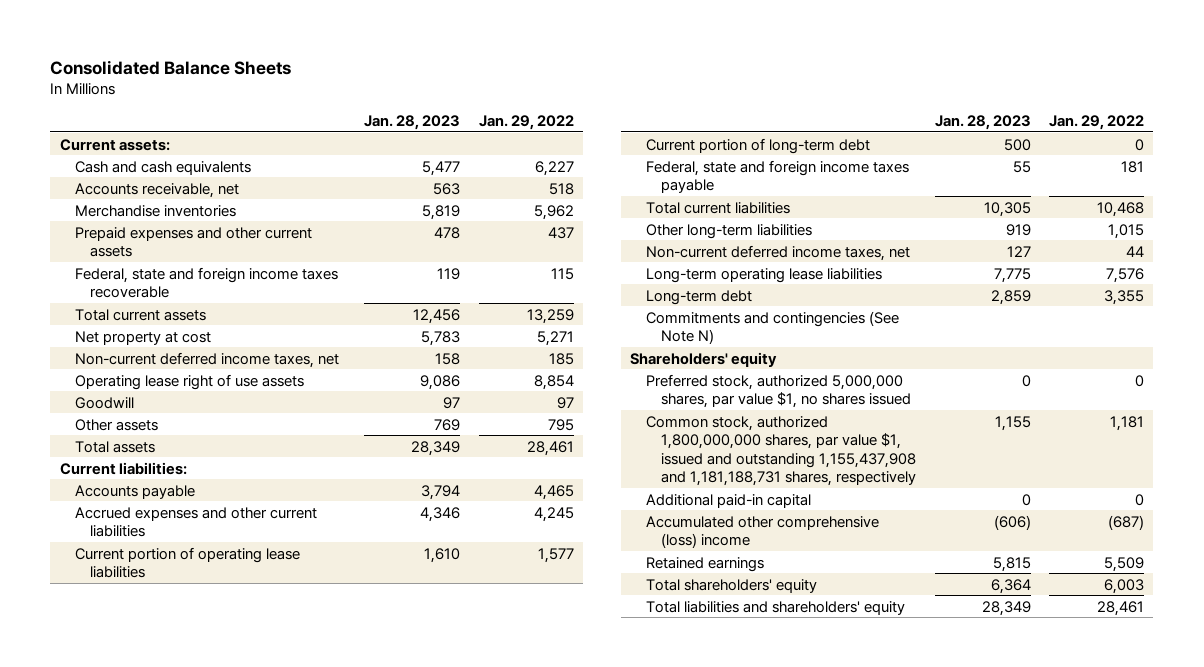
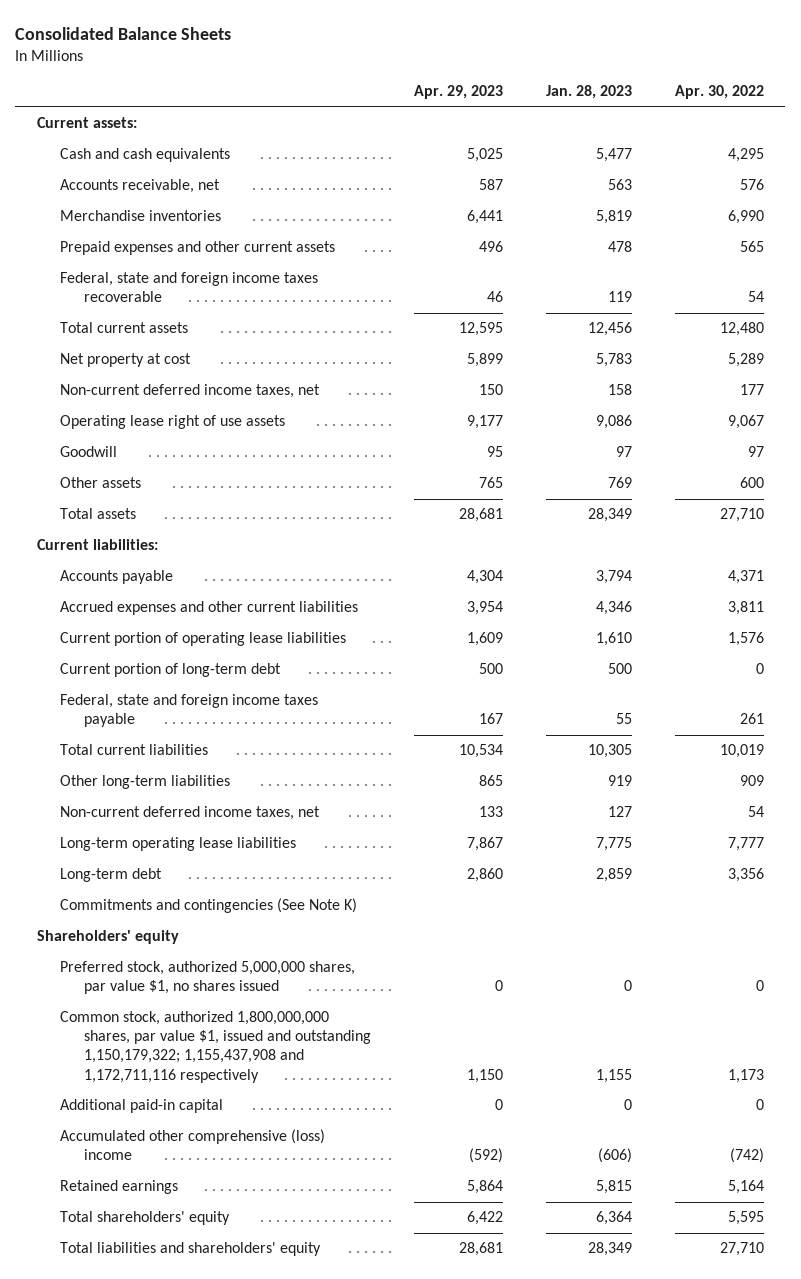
- | Jan. 28, 2023 | Jan. 29, 2022
+ | Apr. 29, 2023 | Jan. 28, 2023 | Apr. 30, 2022
- Commitments and contingencies (See Note N)
+ Commitments and contingencies (See Note K)
- Common stock, authorized 1,800,000,000 shares, par value $1, issued and outstanding 1,155,437,908 and 1,181,188,731 shares, respectively | 1,155 | 1,181
+ Common stock, authorized 1,800,000,000 shares, par value $1, issued and outstanding 1,150,179,322; 1,155,437,908 and 1,172,711,116 respectively | 1,150 | 1,155 | 1,173

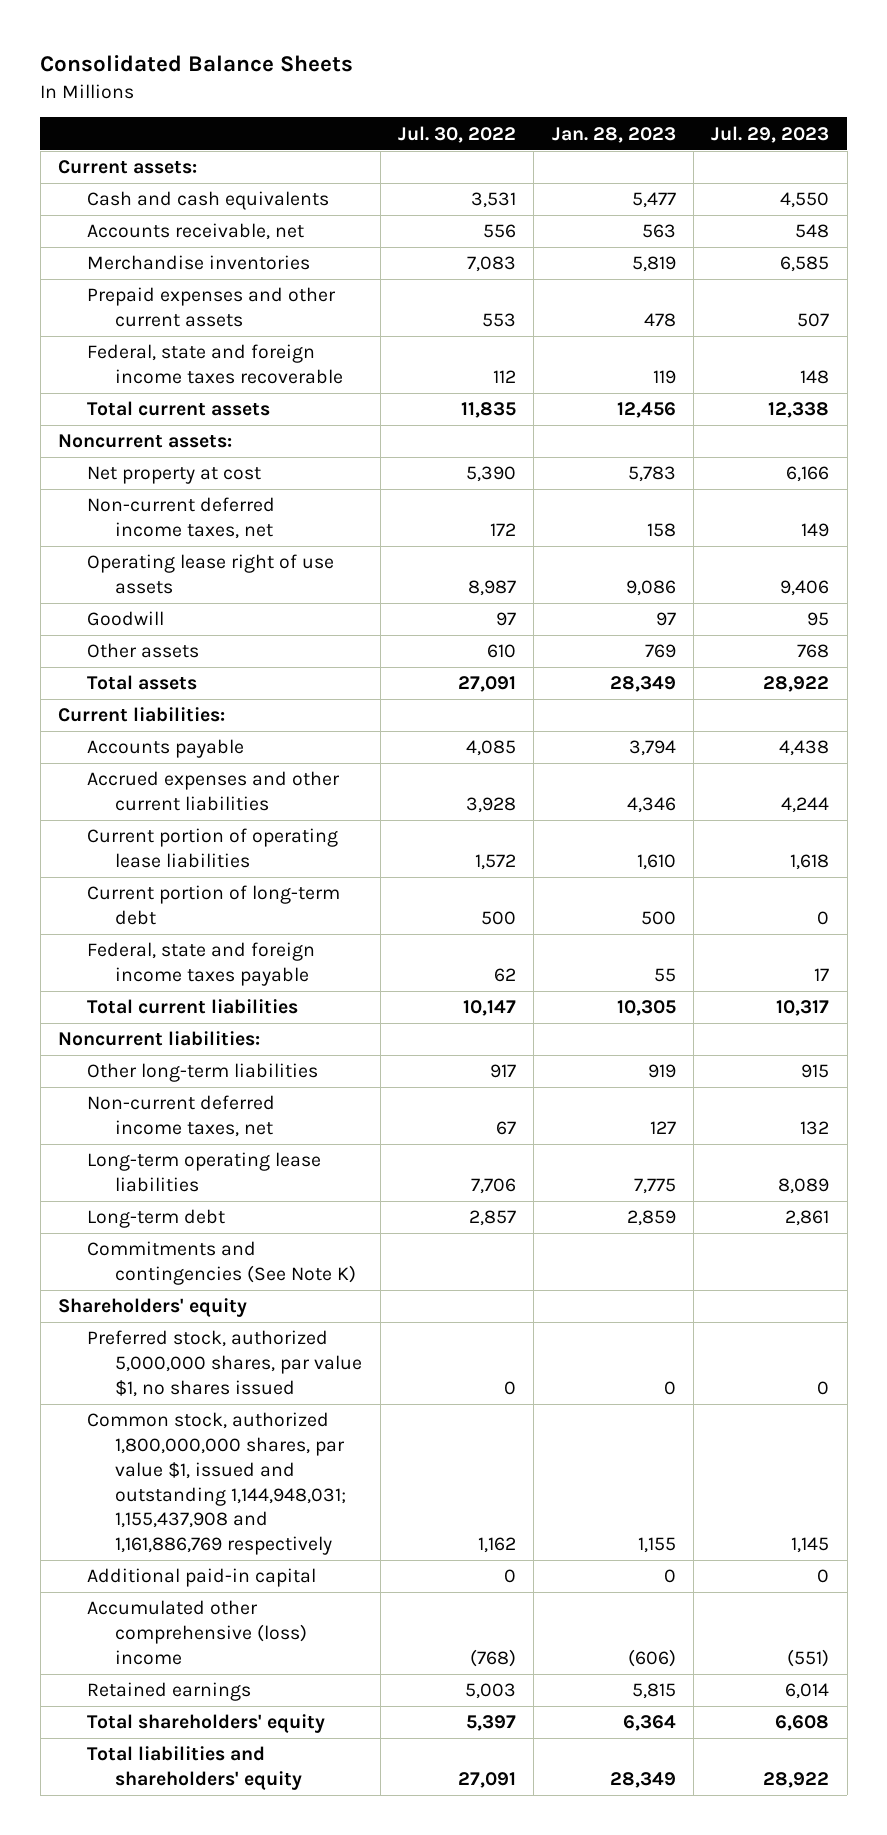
- | Apr. 29, 2023 | Jan. 28, 2023 | Apr. 30, 2022
+ | Jul. 30, 2022 | Jan. 28, 2023 | Jul. 29, 2023
+ Noncurrent assets:
+ Noncurrent liabilities:
- Common stock, authorized 1,800,000,000 shares, par value $1, issued and outstanding 1,150,179,322; 1,155,437,908 and 1,172,711,116 respectively | 1,150 | 1,155 | 1,173
+ Common stock, authorized 1,800,000,000 shares, par value $1, issued and outstanding 1,144,948,031; 1,155,437,908 and 1,161,886,769 respectively | 1,162 | 1,155 | 1,145

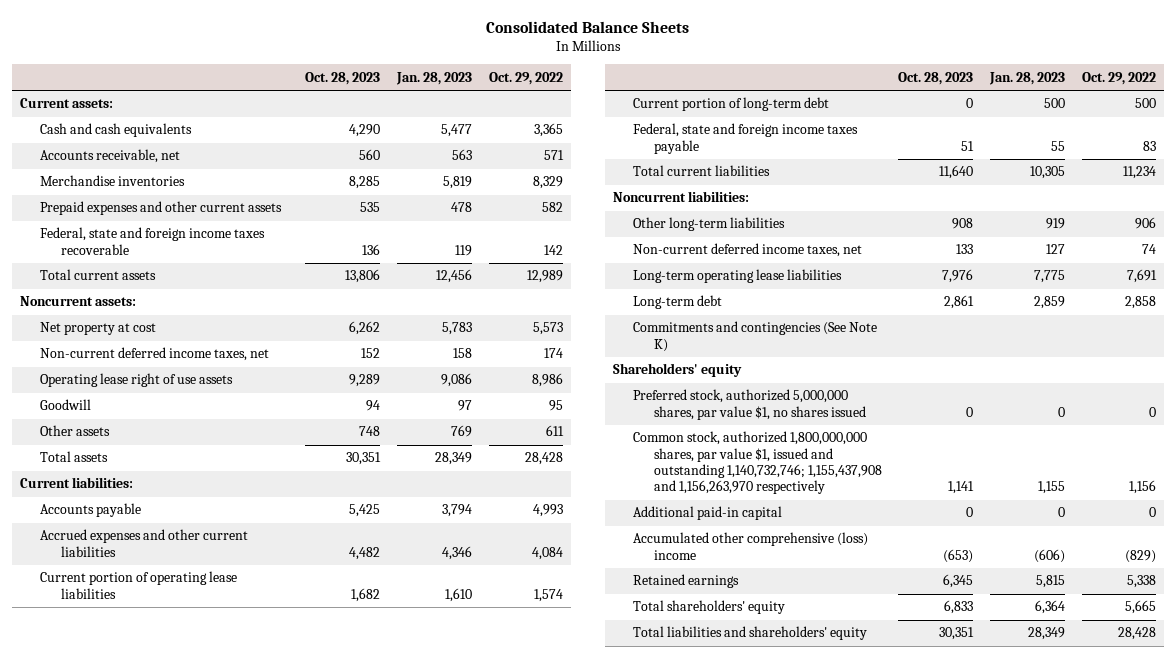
- | Jul. 30, 2022 | Jan. 28, 2023 | Jul. 29, 2023
+ | Oct. 28, 2023 | Jan. 28, 2023 | Oct. 29, 2022
- Common stock, authorized 1,800,000,000 shares, par value $1, issued and outstanding 1,144,948,031; 1,155,437,908 and 1,161,886,769 respectively | 1,162 | 1,155 | 1,145
+ Common stock, authorized 1,800,000,000 shares, par value $1, issued and outstanding 1,140,732,746; 1,155,437,908 and 1,156,263,970 respectively | 1,141 | 1,155 | 1,156

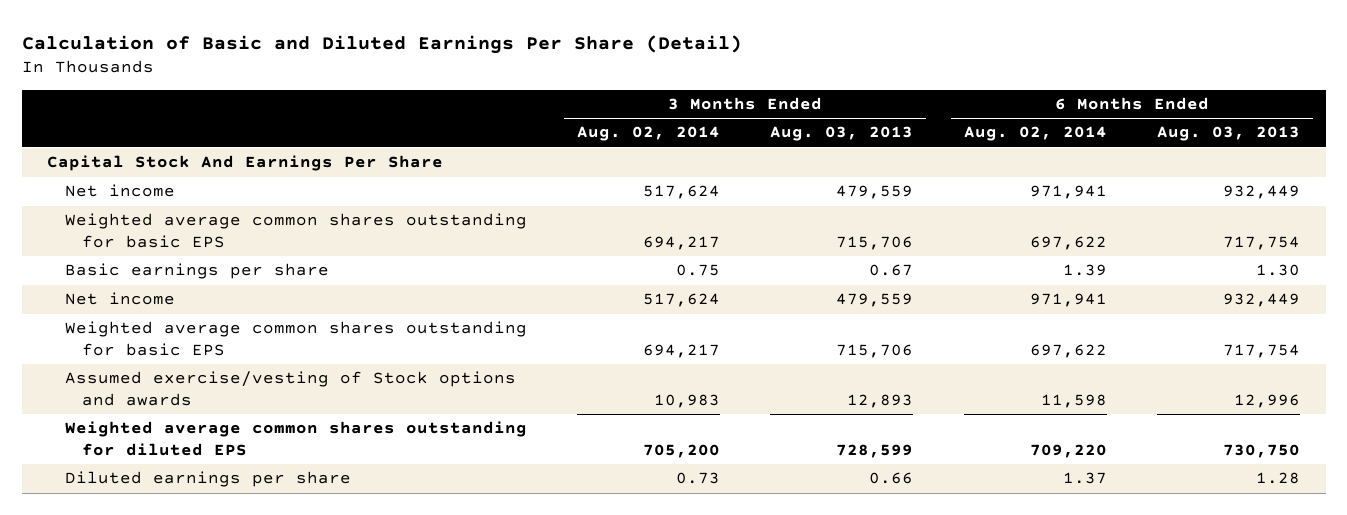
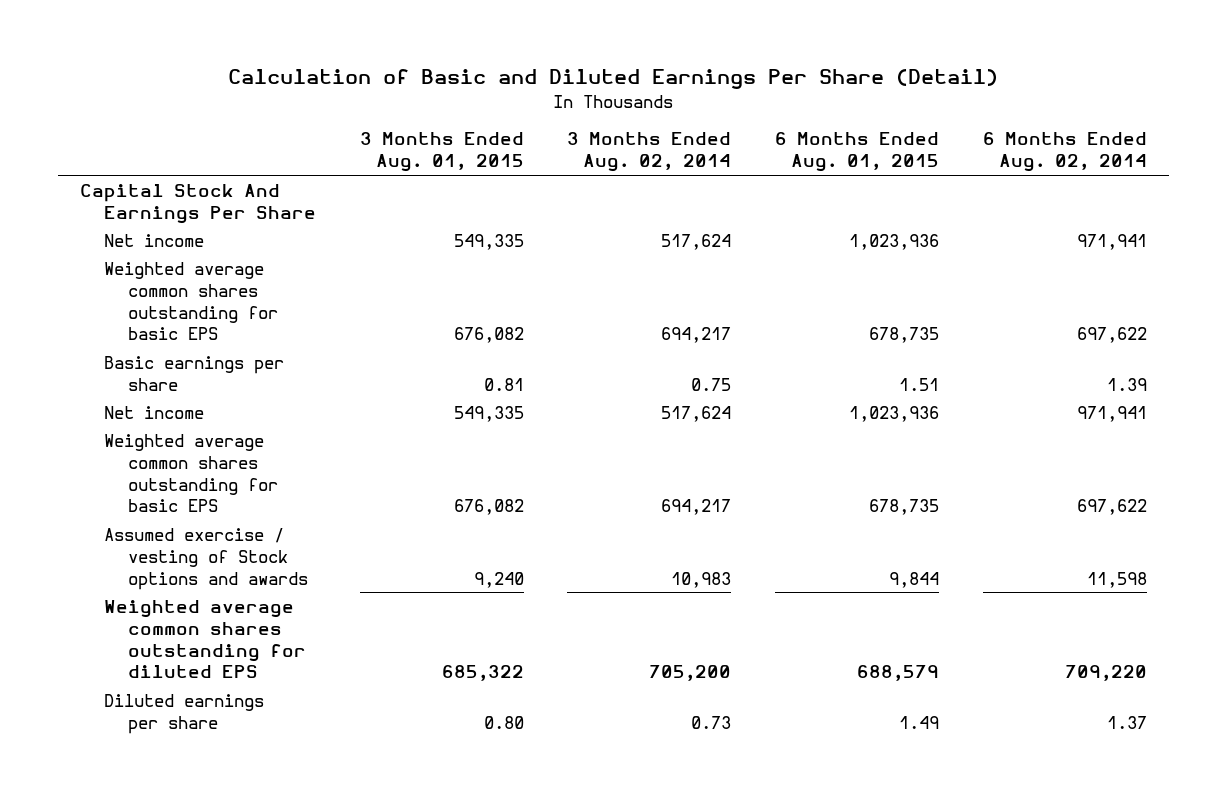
- | 3 Months Ended Aug. 02, 2014 | 3 Months Ended Aug. 03, 2013 | 6 Months Ended Aug. 02, 2014 | 6 Months Ended Aug. 03, 2013
+ | 3 Months Ended Aug. 01, 2015 | 3 Months Ended Aug. 02, 2014 | 6 Months Ended Aug. 01, 2015 | 6 Months Ended Aug. 02, 2014
- Assumed exercise/vesting of Stock options and awards | 10,983 | 12,893 | 11,598 | 12,996
+ Assumed exercise / vesting of Stock options and awards | 9,240 | 10,983 | 9,844 | 11,598

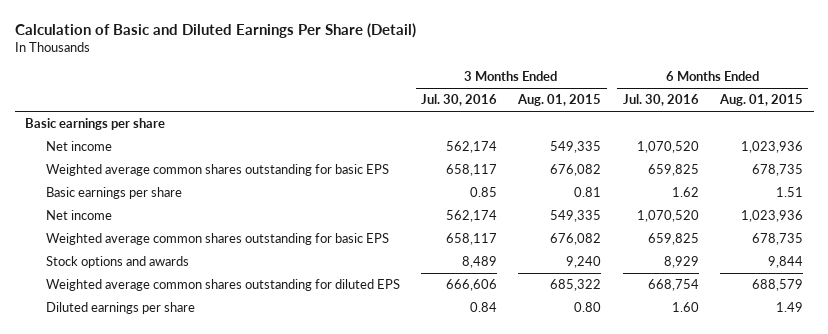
- | 3 Months Ended Aug. 01, 2015 | 3 Months Ended Aug. 02, 2014 | 6 Months Ended Aug. 01, 2015 | 6 Months Ended Aug. 02, 2014
+ | 3 Months Ended Jul. 30, 2016 | 3 Months Ended Aug. 01, 2015 | 6 Months Ended Jul. 30, 2016 | 6 Months Ended Aug. 01, 2015
- Capital Stock And Earnings Per Share
+ Basic earnings per share
- Assumed exercise / vesting of Stock options and awards | 9,240 | 10,983 | 9,844 | 11,598
+ Stock options and awards | 8,489 | 9,240 | 8,929 | 9,844

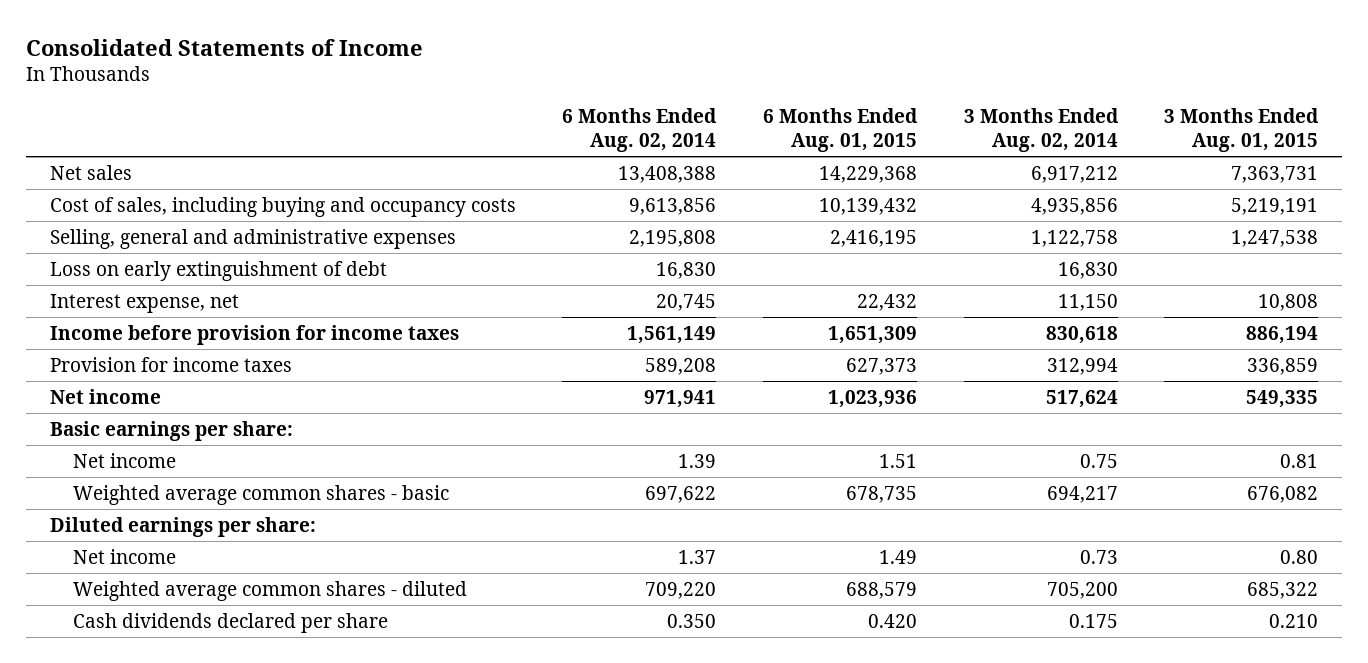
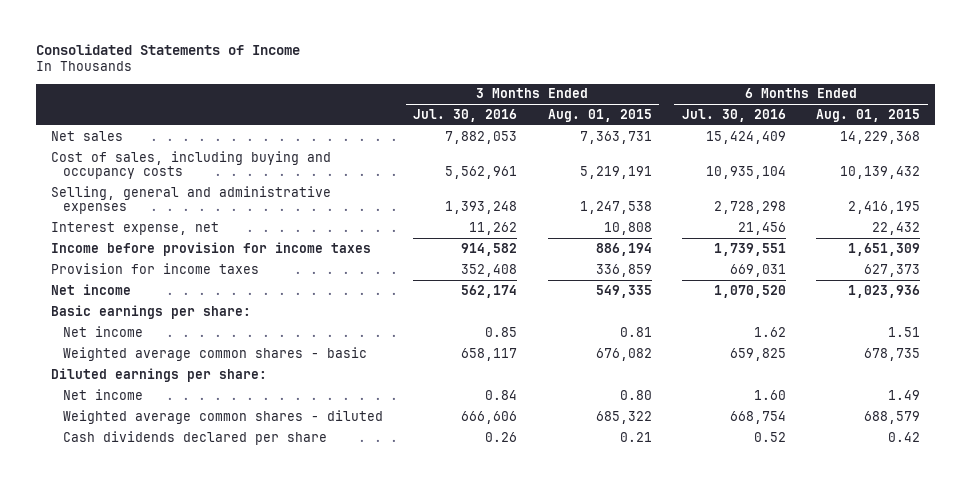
- | 6 Months Ended Aug. 02, 2014 | 6 Months Ended Aug. 01, 2015 | 3 Months Ended Aug. 02, 2014 | 3 Months Ended Aug. 01, 2015
+ | 3 Months Ended Jul. 30, 2016 | 3 Months Ended Aug. 01, 2015 | 6 Months Ended Jul. 30, 2016 | 6 Months Ended Aug. 01, 2015
- Loss on early extinguishment of debt | 16,830 | | 16,830 |
- Cash dividends declared per share | 0.350 | 0.420 | 0.175 | 0.210
+ Cash dividends declared per share | 0.26 | 0.21 | 0.52 | 0.42

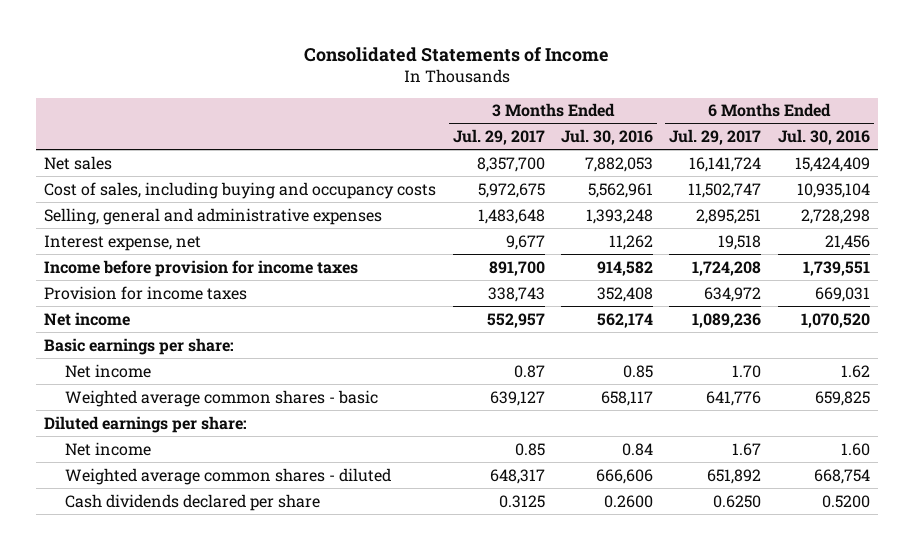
- | 3 Months Ended Jul. 30, 2016 | 3 Months Ended Aug. 01, 2015 | 6 Months Ended Jul. 30, 2016 | 6 Months Ended Aug. 01, 2015
+ | 3 Months Ended Jul. 29, 2017 | 3 Months Ended Jul. 30, 2016 | 6 Months Ended Jul. 29, 2017 | 6 Months Ended Jul. 30, 2016
- Cash dividends declared per share | 0.26 | 0.21 | 0.52 | 0.42
+ Cash dividends declared per share | 0.3125 | 0.2600 | 0.6250 | 0.5200

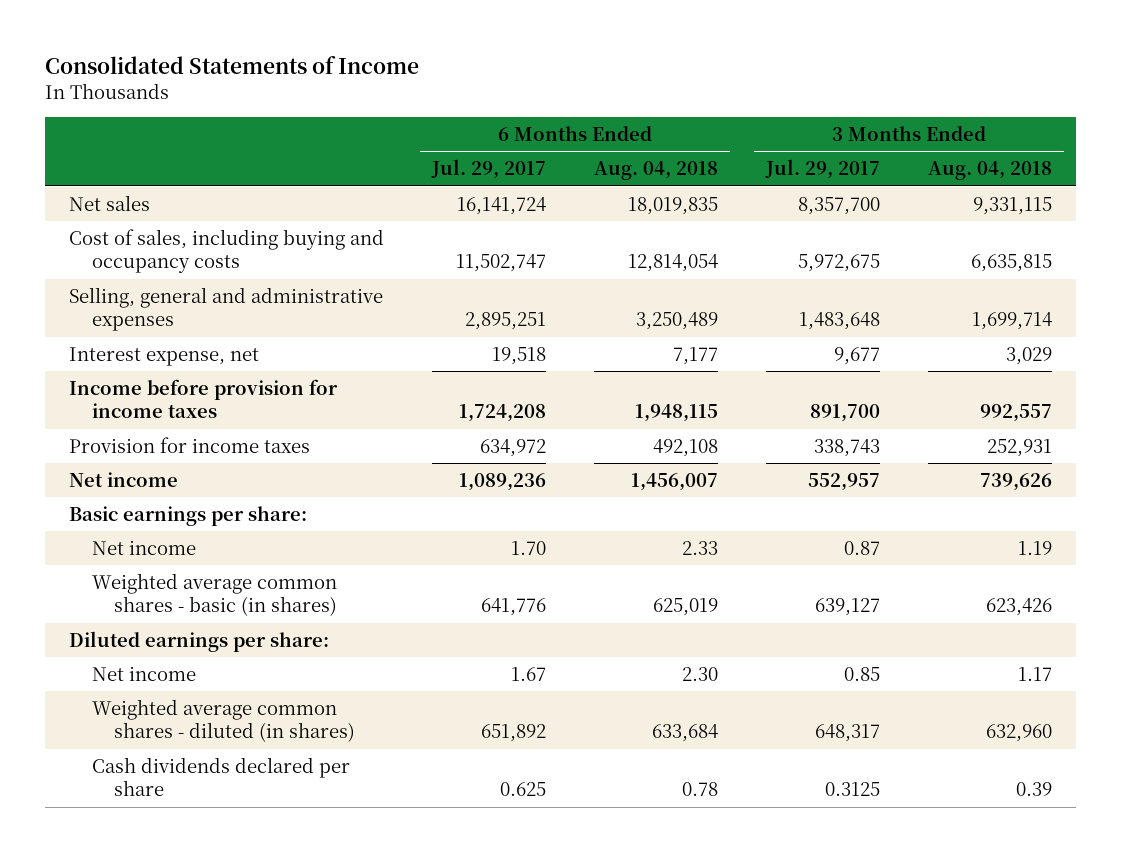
- | 3 Months Ended Jul. 29, 2017 | 3 Months Ended Jul. 30, 2016 | 6 Months Ended Jul. 29, 2017 | 6 Months Ended Jul. 30, 2016
+ | 6 Months Ended Jul. 29, 2017 | 6 Months Ended Aug. 04, 2018 | 3 Months Ended Jul. 29, 2017 | 3 Months Ended Aug. 04, 2018
- Weighted average common shares - basic | 639,127 | 658,117 | 641,776 | 659,825
+ Weighted average common shares - basic (in shares) | 641,776 | 625,019 | 639,127 | 623,426
- Weighted average common shares - diluted | 648,317 | 666,606 | 651,892 | 668,754
- Cash dividends declared per share | 0.3125 | 0.2600 | 0.6250 | 0.5200
+ Weighted average common shares - diluted (in shares) | 651,892 | 633,684 | 648,317 | 632,960
+ Cash dividends declared per share | 0.625 | 0.78 | 0.3125 | 0.39

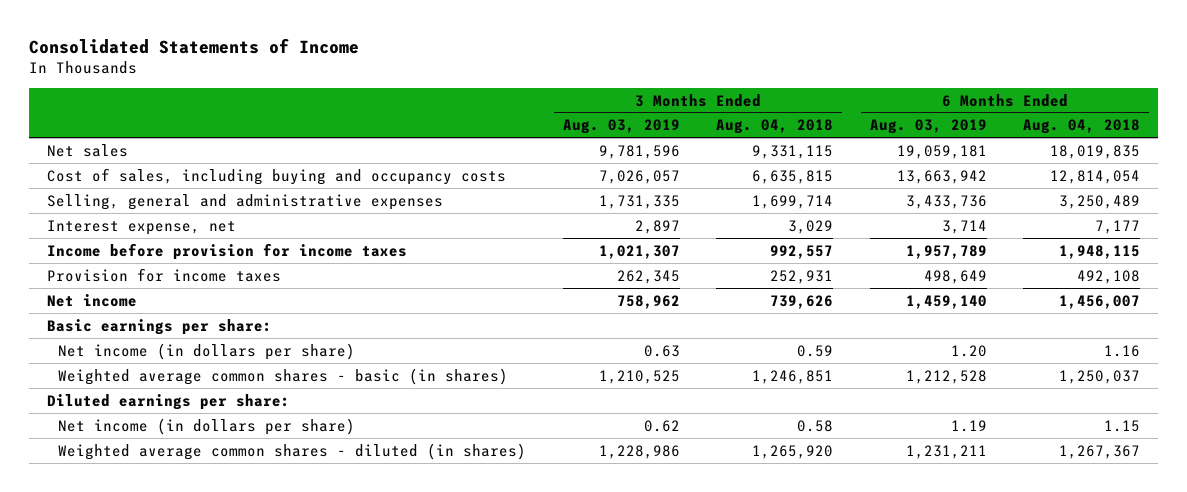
- | 6 Months Ended Jul. 29, 2017 | 6 Months Ended Aug. 04, 2018 | 3 Months Ended Jul. 29, 2017 | 3 Months Ended Aug. 04, 2018
+ | 3 Months Ended Aug. 03, 2019 | 3 Months Ended Aug. 04, 2018 | 6 Months Ended Aug. 03, 2019 | 6 Months Ended Aug. 04, 2018
- Net income | 1.70 | 2.33 | 0.87 | 1.19
- Weighted average common shares - basic (in shares) | 641,776 | 625,019 | 639,127 | 623,426
+ Net income (in dollars per share) | 0.63 | 0.59 | 1.20 | 1.16
+ Weighted average common shares - basic (in shares) | 1,210,525 | 1,246,851 | 1,212,528 | 1,250,037
- Net income | 1.67 | 2.30 | 0.85 | 1.17
- Weighted average common shares - diluted (in shares) | 651,892 | 633,684 | 648,317 | 632,960
- Cash dividends declared per share | 0.625 | 0.78 | 0.3125 | 0.39
+ Net income (in dollars per share) | 0.62 | 0.58 | 1.19 | 1.15
+ Weighted average common shares - diluted (in shares) | 1,228,986 | 1,265,920 | 1,231,211 | 1,267,367

